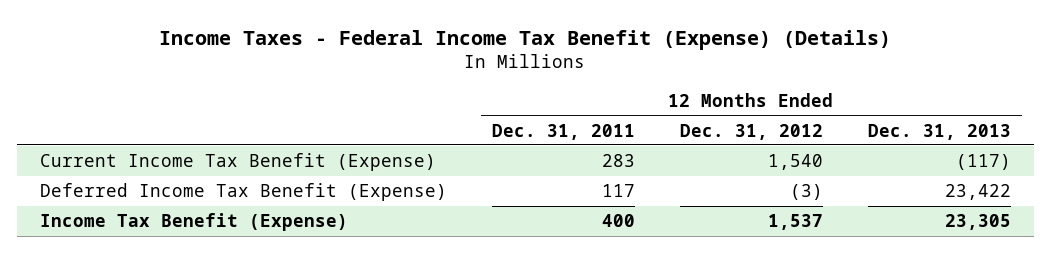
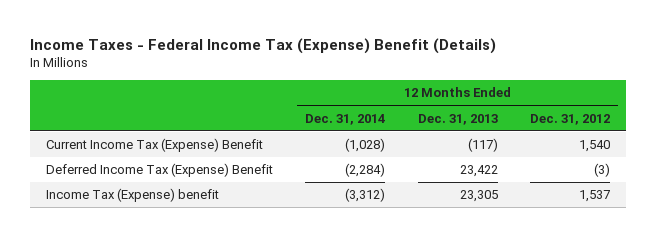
- Income Taxes - Federal Income Tax Benefit (Expense) (Details)
+ Income Taxes - Federal Income Tax (Expense) Benefit (Details)
- | 12 Months Ended Dec. 31, 2011 | 12 Months Ended Dec. 31, 2012 | 12 Months Ended Dec. 31, 2013
+ | 12 Months Ended Dec. 31, 2014 | 12 Months Ended Dec. 31, 2013 | 12 Months Ended Dec. 31, 2012
- Current Income Tax Benefit (Expense) | 283 | 1,540 | (117)
- Deferred Income Tax Benefit (Expense) | 117 | (3) | 23,422
- Income Tax Benefit (Expense) | 400 | 1,537 | 23,305
+ Current Income Tax (Expense) Benefit | (1,028) | (117) | 1,540
+ Deferred Income Tax (Expense) Benefit | (2,284) | 23,422 | (3)
+ Income Tax (Expense) benefit | (3,312) | 23,305 | 1,537

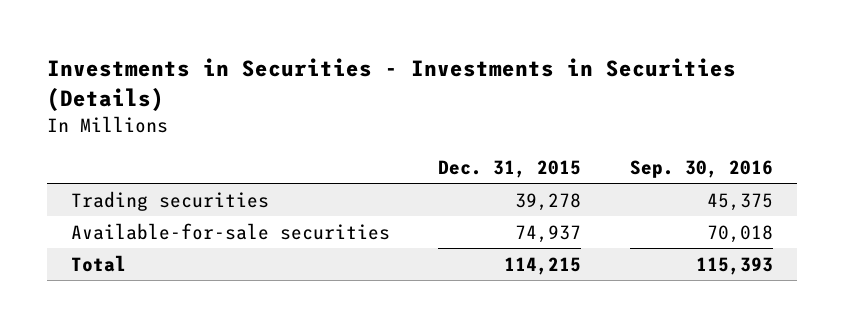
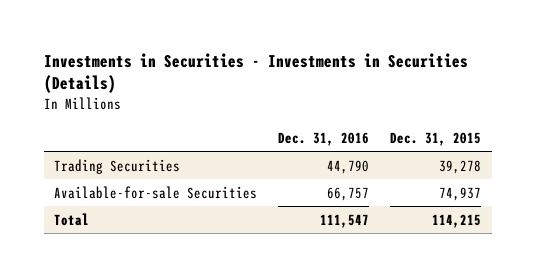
- | Dec. 31, 2015 | Sep. 30, 2016
+ | Dec. 31, 2016 | Dec. 31, 2015
- Trading securities | 39,278 | 45,375
- Available-for-sale securities | 74,937 | 70,018
+ Trading Securities | 44,790 | 39,278
+ Available-for-sale Securities | 66,757 | 74,937

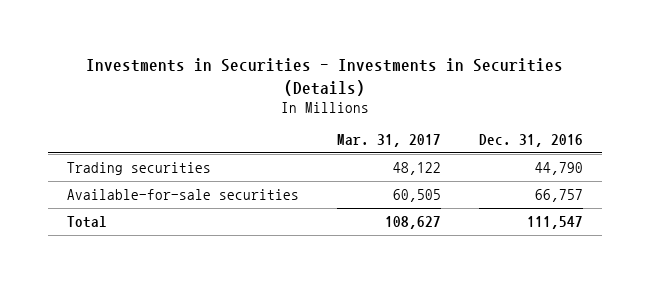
- | Dec. 31, 2016 | Dec. 31, 2015
+ | Mar. 31, 2017 | Dec. 31, 2016
- Trading Securities | 44,790 | 39,278
- Available-for-sale Securities | 66,757 | 74,937
+ Trading securities | 48,122 | 44,790
+ Available-for-sale securities | 60,505 | 66,757

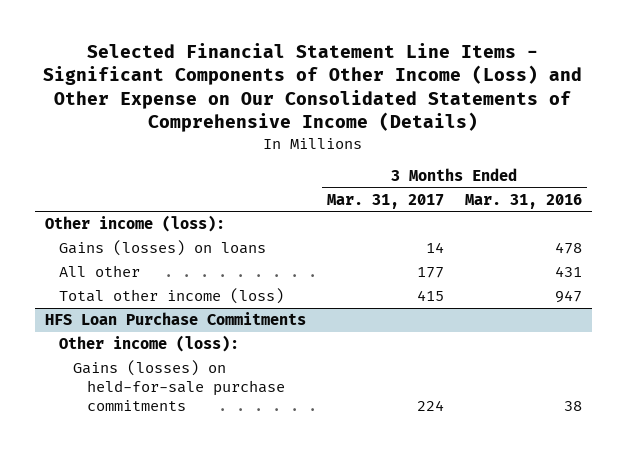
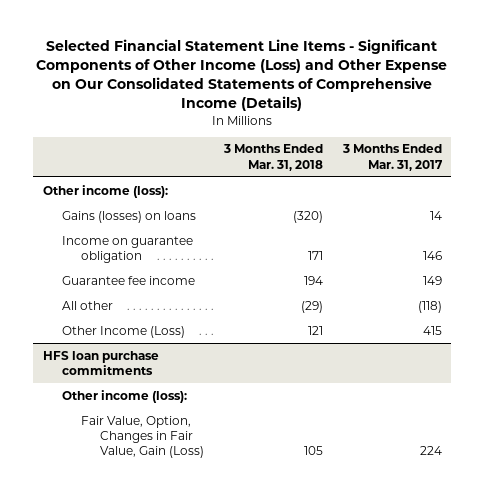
- | 3 Months Ended Mar. 31, 2017 | 3 Months Ended Mar. 31, 2016
+ | 3 Months Ended Mar. 31, 2018 | 3 Months Ended Mar. 31, 2017
- All other | 177 | 431
- Total other income (loss) | 415 | 947
- HFS Loan Purchase Commitments
+ Income on guarantee obligation | 171 | 146
+ Guarantee fee income | 194 | 149
+ All other | (29) | (118)
+ Other Income (Loss) | 121 | 415
+ HFS loan purchase commitments
- Gains (losses) on held-for-sale purchase commitments | 224 | 38
+ Fair Value, Option, Changes in Fair Value, Gain (Loss) | 105 | 224

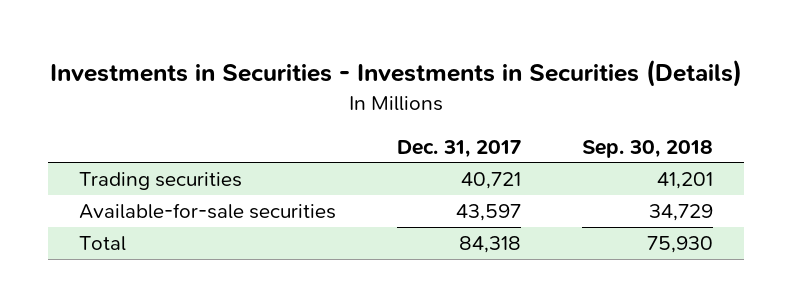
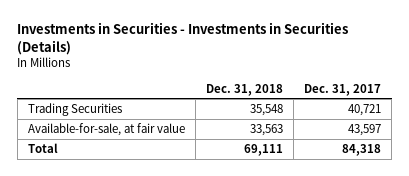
- | Dec. 31, 2017 | Sep. 30, 2018
+ | Dec. 31, 2018 | Dec. 31, 2017
- Trading securities | 40,721 | 41,201
- Available-for-sale securities | 43,597 | 34,729
+ Trading Securities | 35,548 | 40,721
+ Available-for-sale, at fair value | 33,563 | 43,597

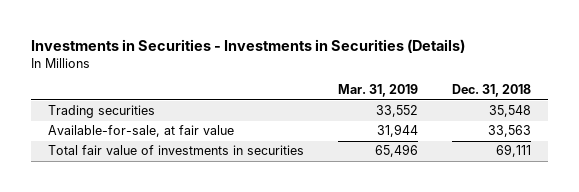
- | Dec. 31, 2018 | Dec. 31, 2017
+ | Mar. 31, 2019 | Dec. 31, 2018
- Trading Securities | 35,548 | 40,721
+ Trading securities | 33,552 | 35,548
- Total | 69,111 | 84,318
+ Total fair value of investments in securities | 65,496 | 69,111

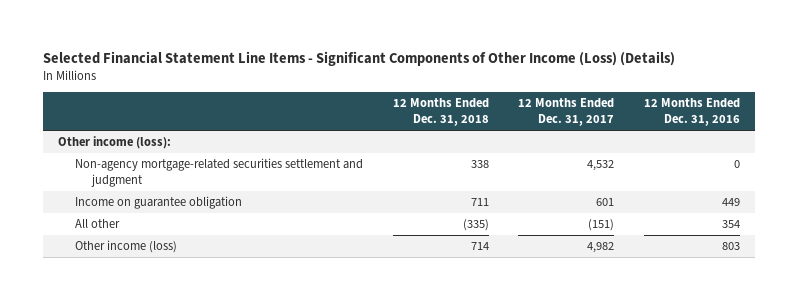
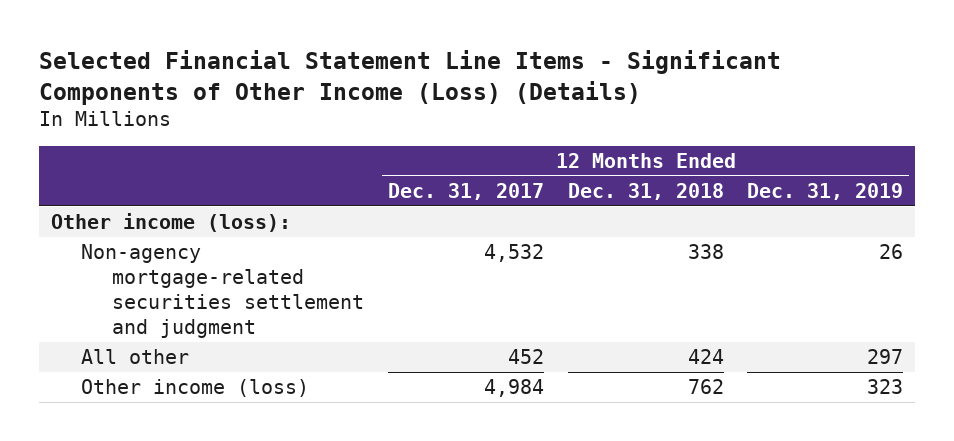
- | 12 Months Ended Dec. 31, 2018 | 12 Months Ended Dec. 31, 2017 | 12 Months Ended Dec. 31, 2016
+ | 12 Months Ended Dec. 31, 2017 | 12 Months Ended Dec. 31, 2018 | 12 Months Ended Dec. 31, 2019
- Income on guarantee obligation | 711 | 601 | 449
- All other | (335) | (151) | 354
- Other income (loss) | 714 | 4,982 | 803
+ All other | 452 | 424 | 297
+ Other income (loss) | 4,984 | 762 | 323

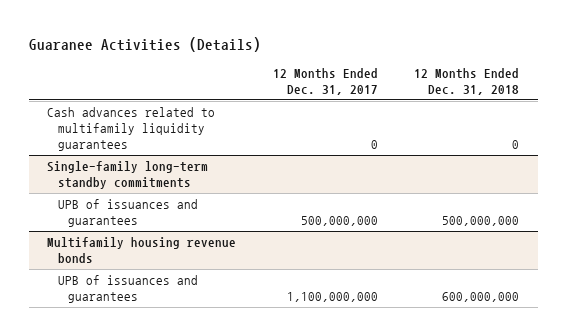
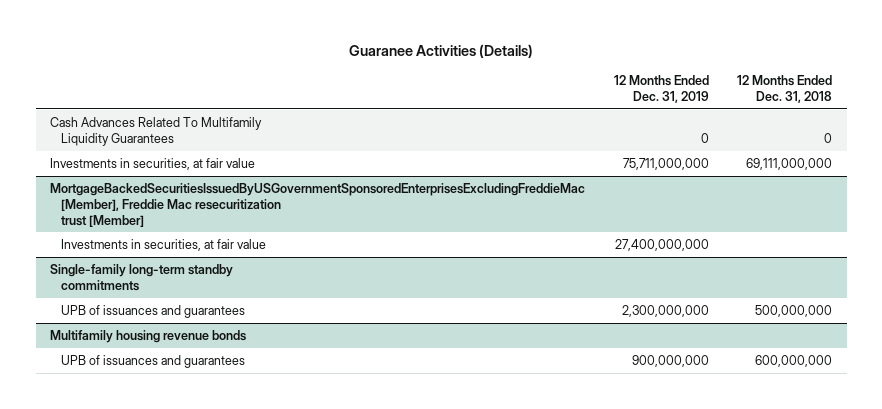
- | 12 Months Ended Dec. 31, 2017 | 12 Months Ended Dec. 31, 2018
+ | 12 Months Ended Dec. 31, 2019 | 12 Months Ended Dec. 31, 2018
- Cash advances related to multifamily liquidity guarantees | 0 | 0
+ Cash Advances Related To Multifamily Liquidity Guarantees | 0 | 0
+ Investments in securities, at fair value | 75,711,000,000 | 69,111,000,000
+ MortgageBackedSecuritiesIssuedByUSGovernmentSponsoredEnterprisesExcludingFreddieMac [Member], Freddie Mac resecuritization trust [Member]
+ Investments in securities, at fair value | 27,400,000,000 |

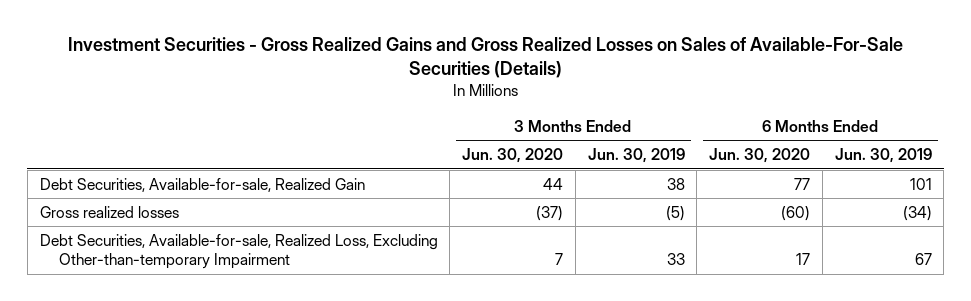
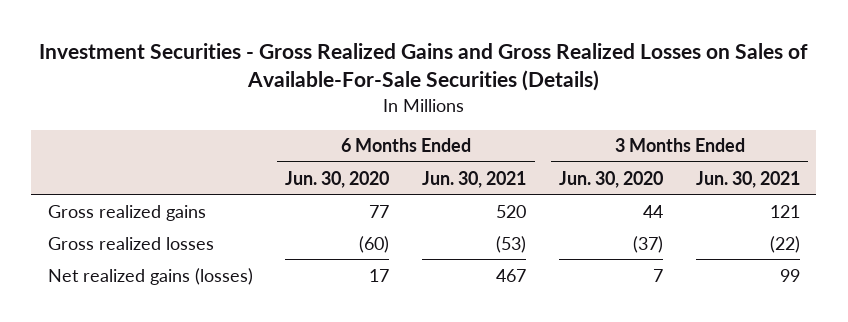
- | 3 Months Ended Jun. 30, 2020 | 3 Months Ended Jun. 30, 2019 | 6 Months Ended Jun. 30, 2020 | 6 Months Ended Jun. 30, 2019
+ | 6 Months Ended Jun. 30, 2020 | 6 Months Ended Jun. 30, 2021 | 3 Months Ended Jun. 30, 2020 | 3 Months Ended Jun. 30, 2021
- Debt Securities, Available-for-sale, Realized Gain | 44 | 38 | 77 | 101
+ Gross realized gains | 77 | 520 | 44 | 121
- Debt Securities, Available-for-sale, Realized Loss, Excluding Other-than-temporary Impairment | 7 | 33 | 17 | 67
+ Net realized gains (losses) | 17 | 467 | 7 | 99

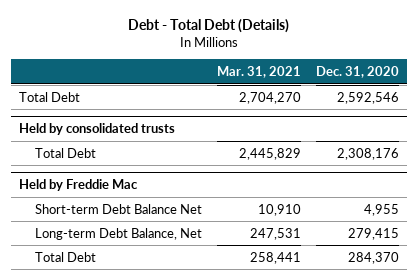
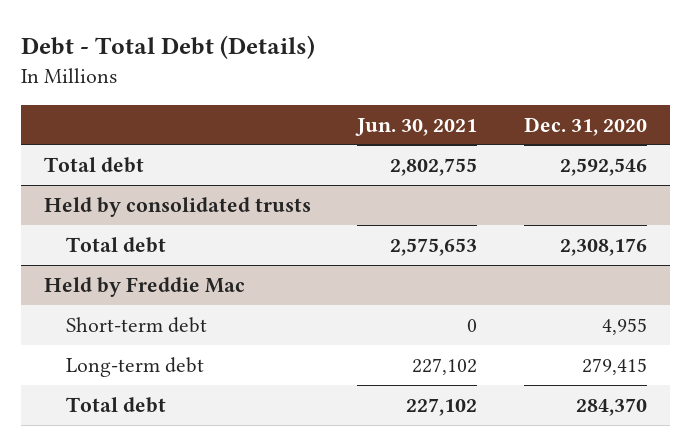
- | Mar. 31, 2021 | Dec. 31, 2020
+ | Jun. 30, 2021 | Dec. 31, 2020
- Total Debt | 2,704,270 | 2,592,546
+ Total debt | 2,802,755 | 2,592,546
@ Held by consolidated trusts
- Total Debt | 2,445,829 | 2,308,176
+ Total debt | 2,575,653 | 2,308,176
@ Held by Freddie Mac
- Short-term Debt Balance Net | 10,910 | 4,955
- Long-term Debt Balance, Net | 247,531 | 279,415
- Total Debt | 258,441 | 284,370
+ Short-term debt | 0 | 4,955
+ Long-term debt | 227,102 | 279,415
+ Total debt | 227,102 | 284,370

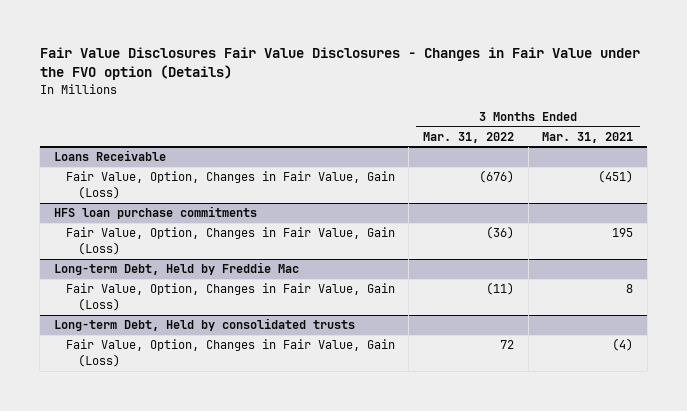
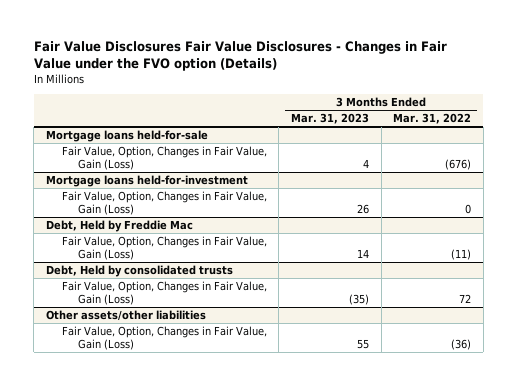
- | 3 Months Ended Mar. 31, 2022 | 3 Months Ended Mar. 31, 2021
+ | 3 Months Ended Mar. 31, 2023 | 3 Months Ended Mar. 31, 2022
- Loans Receivable
+ Mortgage loans held-for-sale
- HFS loan purchase commitments
- Fair Value, Option, Changes in Fair Value, Gain (Loss) | (36) | 195
- Long-term Debt, Held by Freddie Mac
+ Mortgage loans held-for-investment
+ Fair Value, Option, Changes in Fair Value, Gain (Loss) | 26 | 0
+ Debt, Held by Freddie Mac
- Long-term Debt, Held by consolidated trusts
+ Debt, Held by consolidated trusts
+ Other assets/other liabilities
+ Fair Value, Option, Changes in Fair Value, Gain (Loss) | 55 | (36)

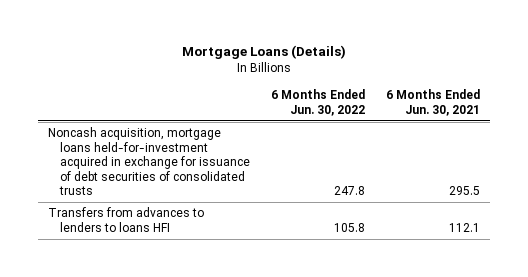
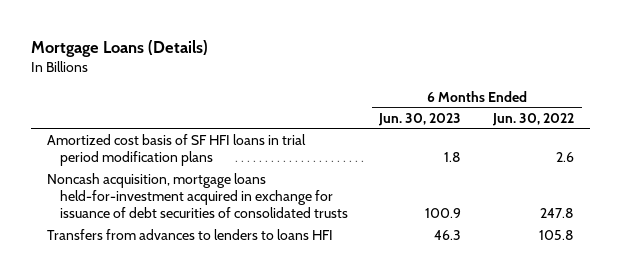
- | 6 Months Ended Jun. 30, 2022 | 6 Months Ended Jun. 30, 2021
+ | 6 Months Ended Jun. 30, 2023 | 6 Months Ended Jun. 30, 2022
+ Amortized cost basis of SF HFI loans in trial period modification plans | 1.8 | 2.6

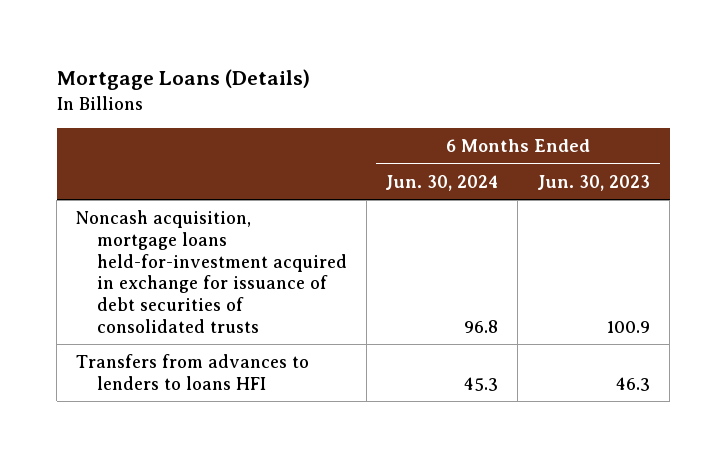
- | 6 Months Ended Jun. 30, 2023 | 6 Months Ended Jun. 30, 2022
+ | 6 Months Ended Jun. 30, 2024 | 6 Months Ended Jun. 30, 2023
- Amortized cost basis of SF HFI loans in trial period modification plans | 1.8 | 2.6

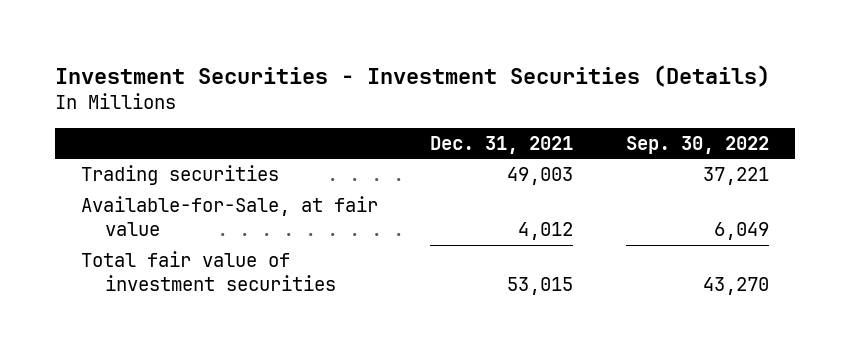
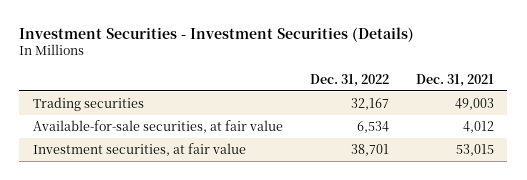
- | Dec. 31, 2021 | Sep. 30, 2022
+ | Dec. 31, 2022 | Dec. 31, 2021
- Available-for-Sale, at fair value | 4,012 | 6,049
- Total fair value of investment securities | 53,015 | 43,270
+ Available-for-sale securities, at fair value | 6,534 | 4,012
+ Investment securities, at fair value | 38,701 | 53,015

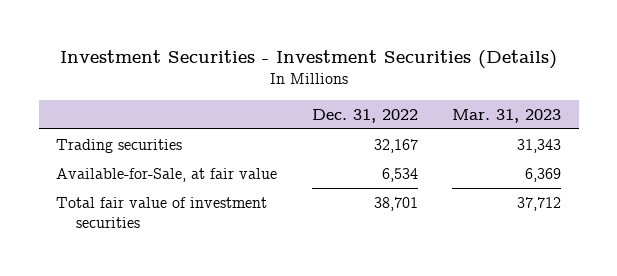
- | Dec. 31, 2022 | Dec. 31, 2021
+ | Dec. 31, 2022 | Mar. 31, 2023
- Available-for-sale securities, at fair value | 6,534 | 4,012
- Investment securities, at fair value | 38,701 | 53,015
+ Available-for-Sale, at fair value | 6,534 | 6,369
+ Total fair value of investment securities | 38,701 | 37,712

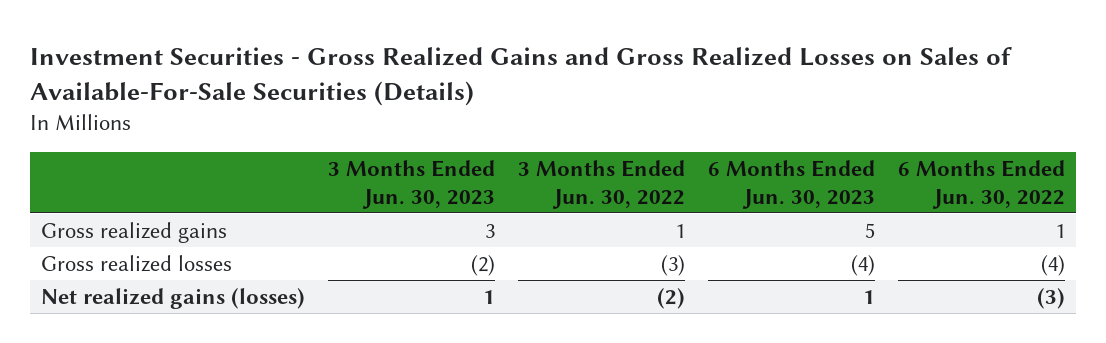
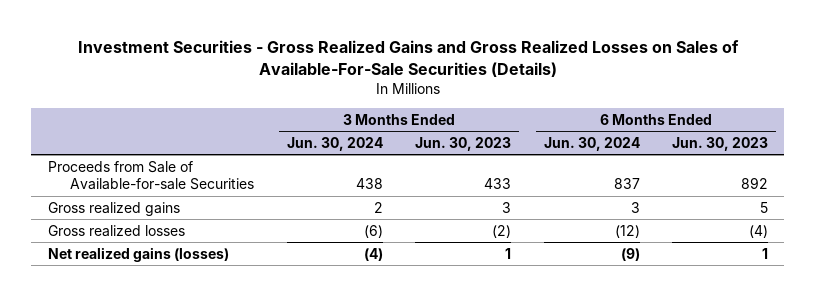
- | 3 Months Ended Jun. 30, 2023 | 3 Months Ended Jun. 30, 2022 | 6 Months Ended Jun. 30, 2023 | 6 Months Ended Jun. 30, 2022
+ | 3 Months Ended Jun. 30, 2024 | 3 Months Ended Jun. 30, 2023 | 6 Months Ended Jun. 30, 2024 | 6 Months Ended Jun. 30, 2023
+ Proceeds from Sale of Available-for-sale Securities | 438 | 433 | 837 | 892

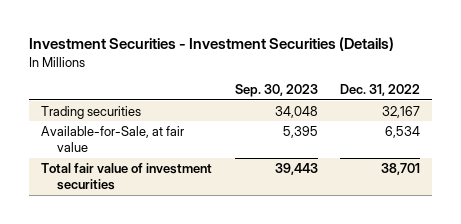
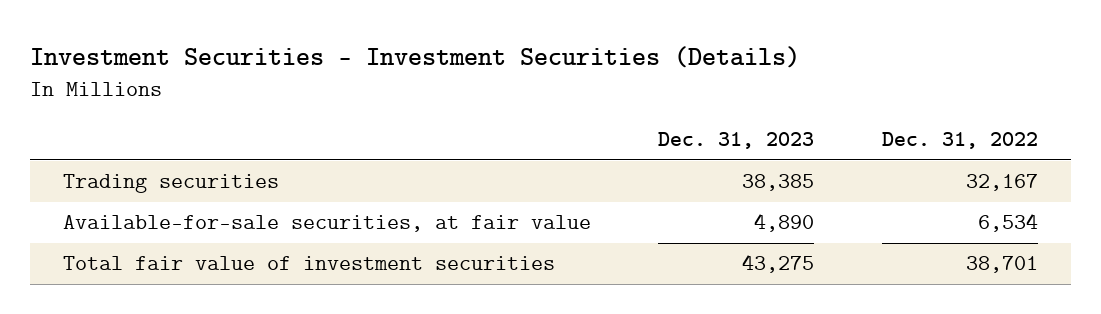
- | Sep. 30, 2023 | Dec. 31, 2022
+ | Dec. 31, 2023 | Dec. 31, 2022
- Available-for-Sale, at fair value | 5,395 | 6,534
+ Available-for-sale securities, at fair value | 4,890 | 6,534

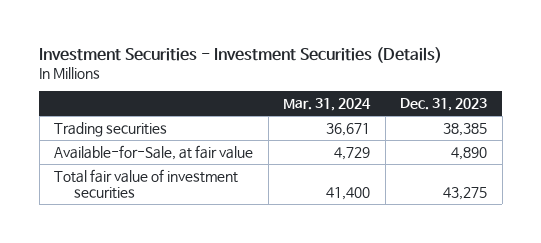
- | Dec. 31, 2023 | Dec. 31, 2022
+ | Mar. 31, 2024 | Dec. 31, 2023
- Available-for-sale securities, at fair value | 4,890 | 6,534
+ Available-for-Sale, at fair value | 4,729 | 4,890

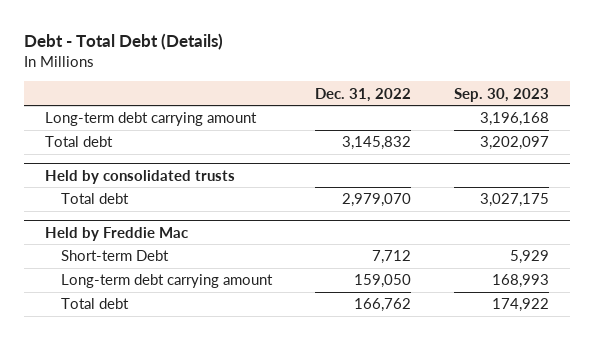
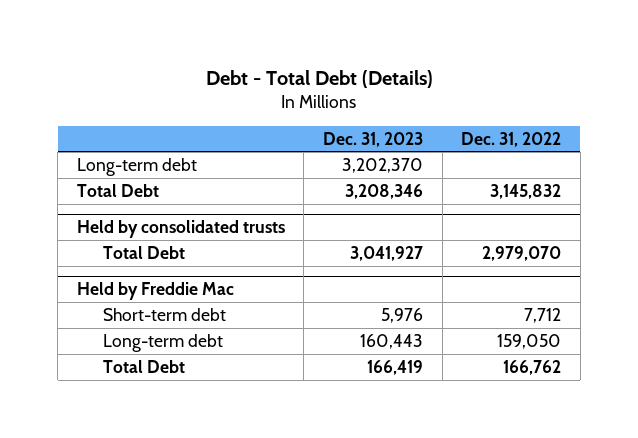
- | Dec. 31, 2022 | Sep. 30, 2023
+ | Dec. 31, 2023 | Dec. 31, 2022
- Long-term debt carrying amount | | 3,196,168
- Total debt | 3,145,832 | 3,202,097
+ Long-term debt | 3,202,370 |
+ Total Debt | 3,208,346 | 3,145,832
@ Held by consolidated trusts
- Total debt | 2,979,070 | 3,027,175
+ Total Debt | 3,041,927 | 2,979,070
@ Held by Freddie Mac
- Short-term Debt | 7,712 | 5,929
- Long-term debt carrying amount | 159,050 | 168,993
- Total debt | 166,762 | 174,922
+ Short-term debt | 5,976 | 7,712
+ Long-term debt | 160,443 | 159,050
+ Total Debt | 166,419 | 166,762

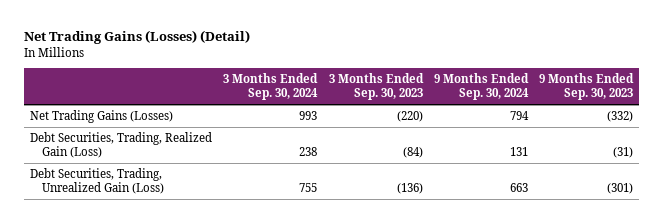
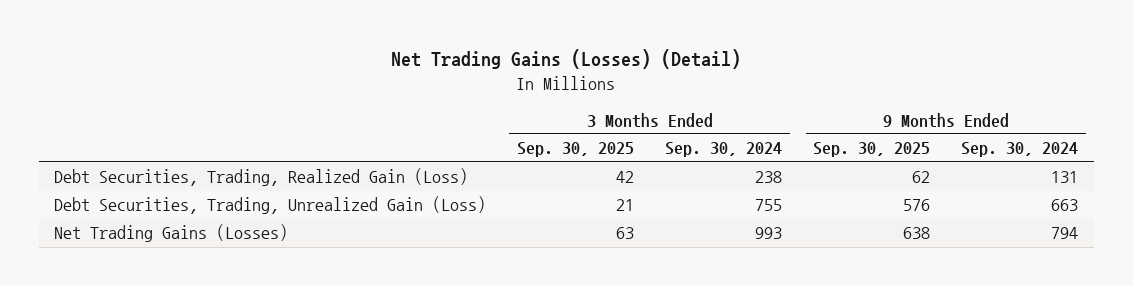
- | 3 Months Ended Sep. 30, 2024 | 3 Months Ended Sep. 30, 2023 | 9 Months Ended Sep. 30, 2024 | 9 Months Ended Sep. 30, 2023
+ | 3 Months Ended Sep. 30, 2025 | 3 Months Ended Sep. 30, 2024 | 9 Months Ended Sep. 30, 2025 | 9 Months Ended Sep. 30, 2024
moved down: Net Trading Gains (Losses) | 63 | 993 | 638 | 794

